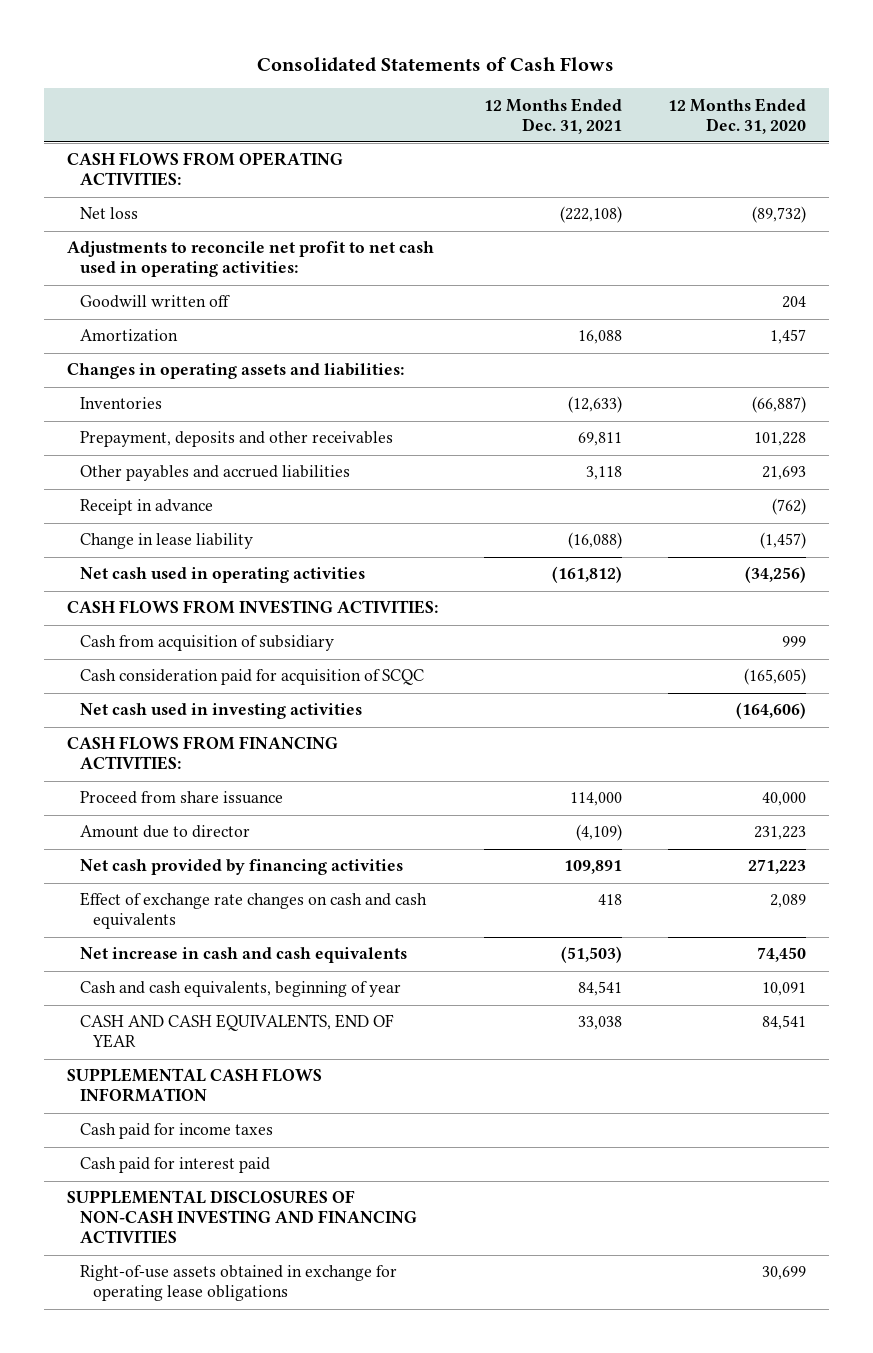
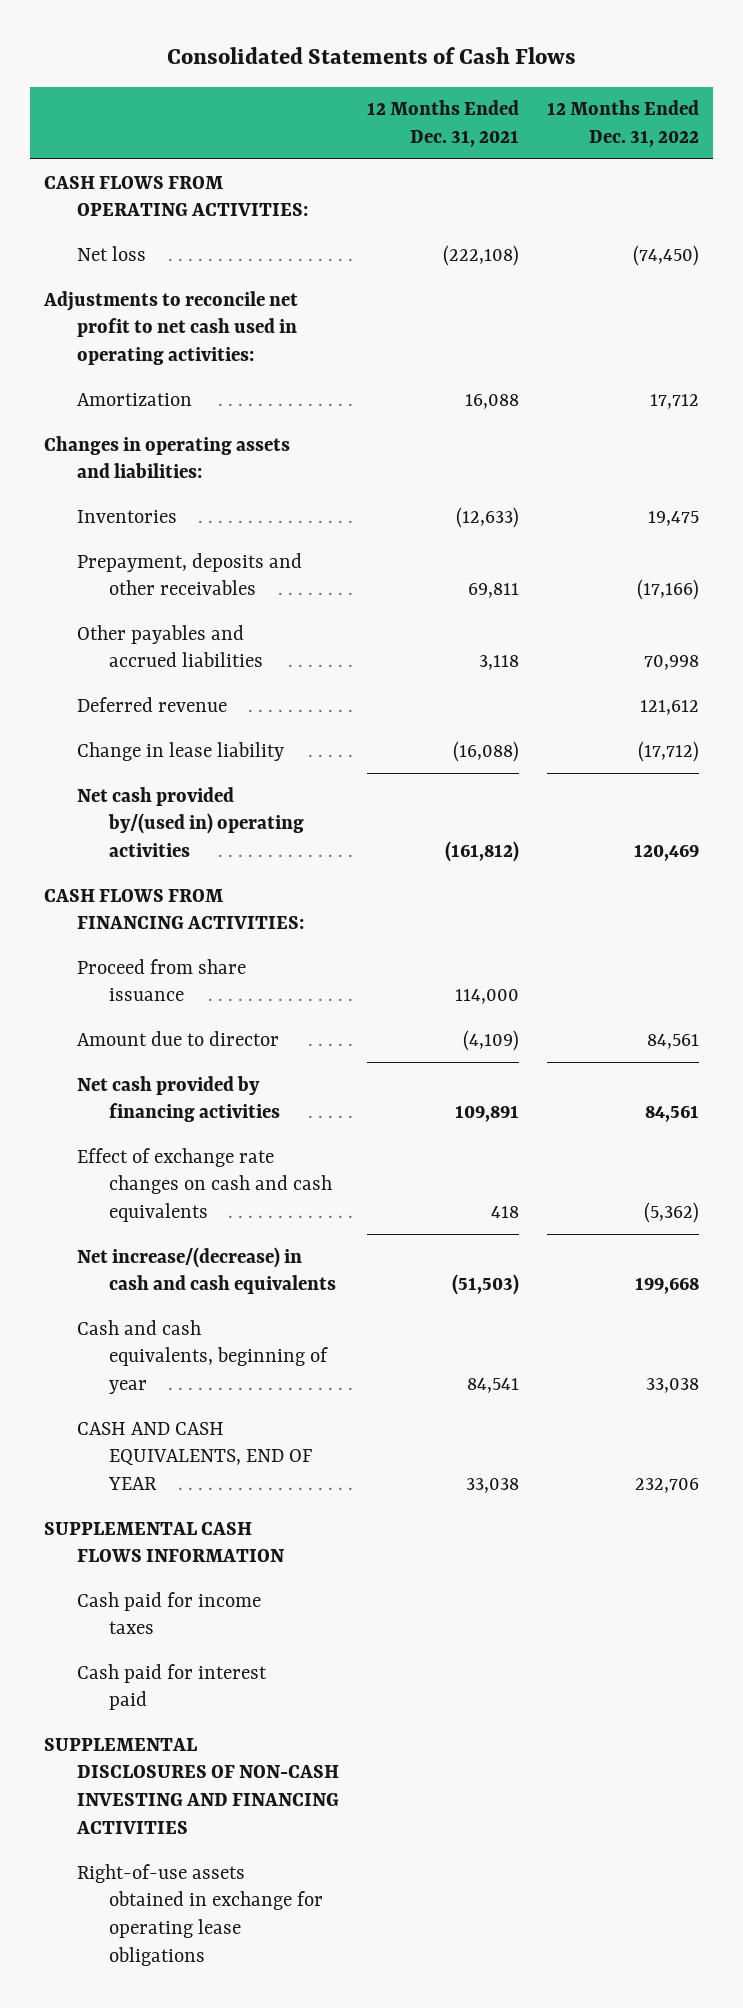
- | 12 Months Ended Dec. 31, 2021 | 12 Months Ended Dec. 31, 2020
+ | 12 Months Ended Dec. 31, 2021 | 12 Months Ended Dec. 31, 2022
- Goodwill written off | | 204
- Receipt in advance | | (762)
+ Deferred revenue | | 121,612
- Net cash used in operating activities | (161,812) | (34,256)
- CASH FLOWS FROM INVESTING ACTIVITIES:
- Cash from acquisition of subsidiary | | 999
- Cash consideration paid for acquisition of SCQC | | (165,605)
- Net cash used in investing activities | | (164,606)
+ Net cash provided by/(used in) operating activities | (161,812) | 120,469
- Net increase in cash and cash equivalents | (51,503) | 74,450
+ Net increase/(decrease) in cash and cash equivalents | (51,503) | 199,668

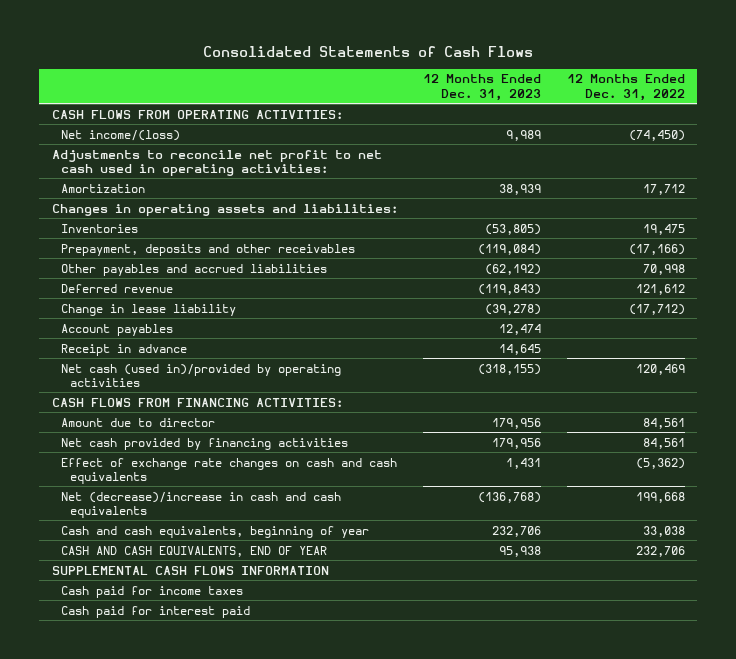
- | 12 Months Ended Dec. 31, 2021 | 12 Months Ended Dec. 31, 2022
+ | 12 Months Ended Dec. 31, 2023 | 12 Months Ended Dec. 31, 2022
- Net loss | (222,108) | (74,450)
+ Net income/(loss) | 9,989 | (74,450)
- Net cash provided by/(used in) operating activities | (161,812) | 120,469
+ Account payables | 12,474 |
+ Receipt in advance | 14,645 |
+ Net cash (used in)/provided by operating activities | (318,155) | 120,469
- Proceed from share issuance | 114,000 |
- Net increase/(decrease) in cash and cash equivalents | (51,503) | 199,668
+ Net (decrease)/increase in cash and cash equivalents | (136,768) | 199,668
- SUPPLEMENTAL DISCLOSURES OF NON-CASH INVESTING AND FINANCING ACTIVITIES
- Right-of-use assets obtained in exchange for operating lease obligations

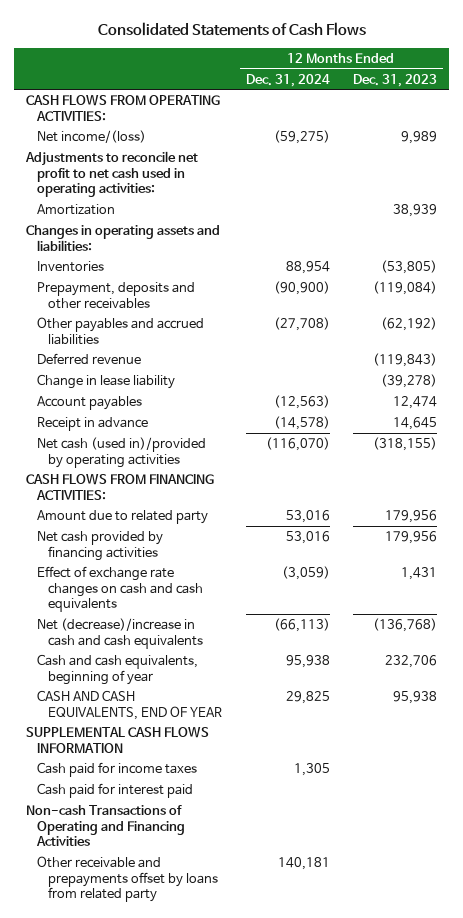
- | 12 Months Ended Dec. 31, 2023 | 12 Months Ended Dec. 31, 2022
+ | 12 Months Ended Dec. 31, 2024 | 12 Months Ended Dec. 31, 2023
- Amount due to director | 179,956 | 84,561
+ Amount due to related party | 53,016 | 179,956
+ Non-cash Transactions of Operating and Financing Activities
+ Other receivable and prepayments offset by loans from related party | 140,181 |

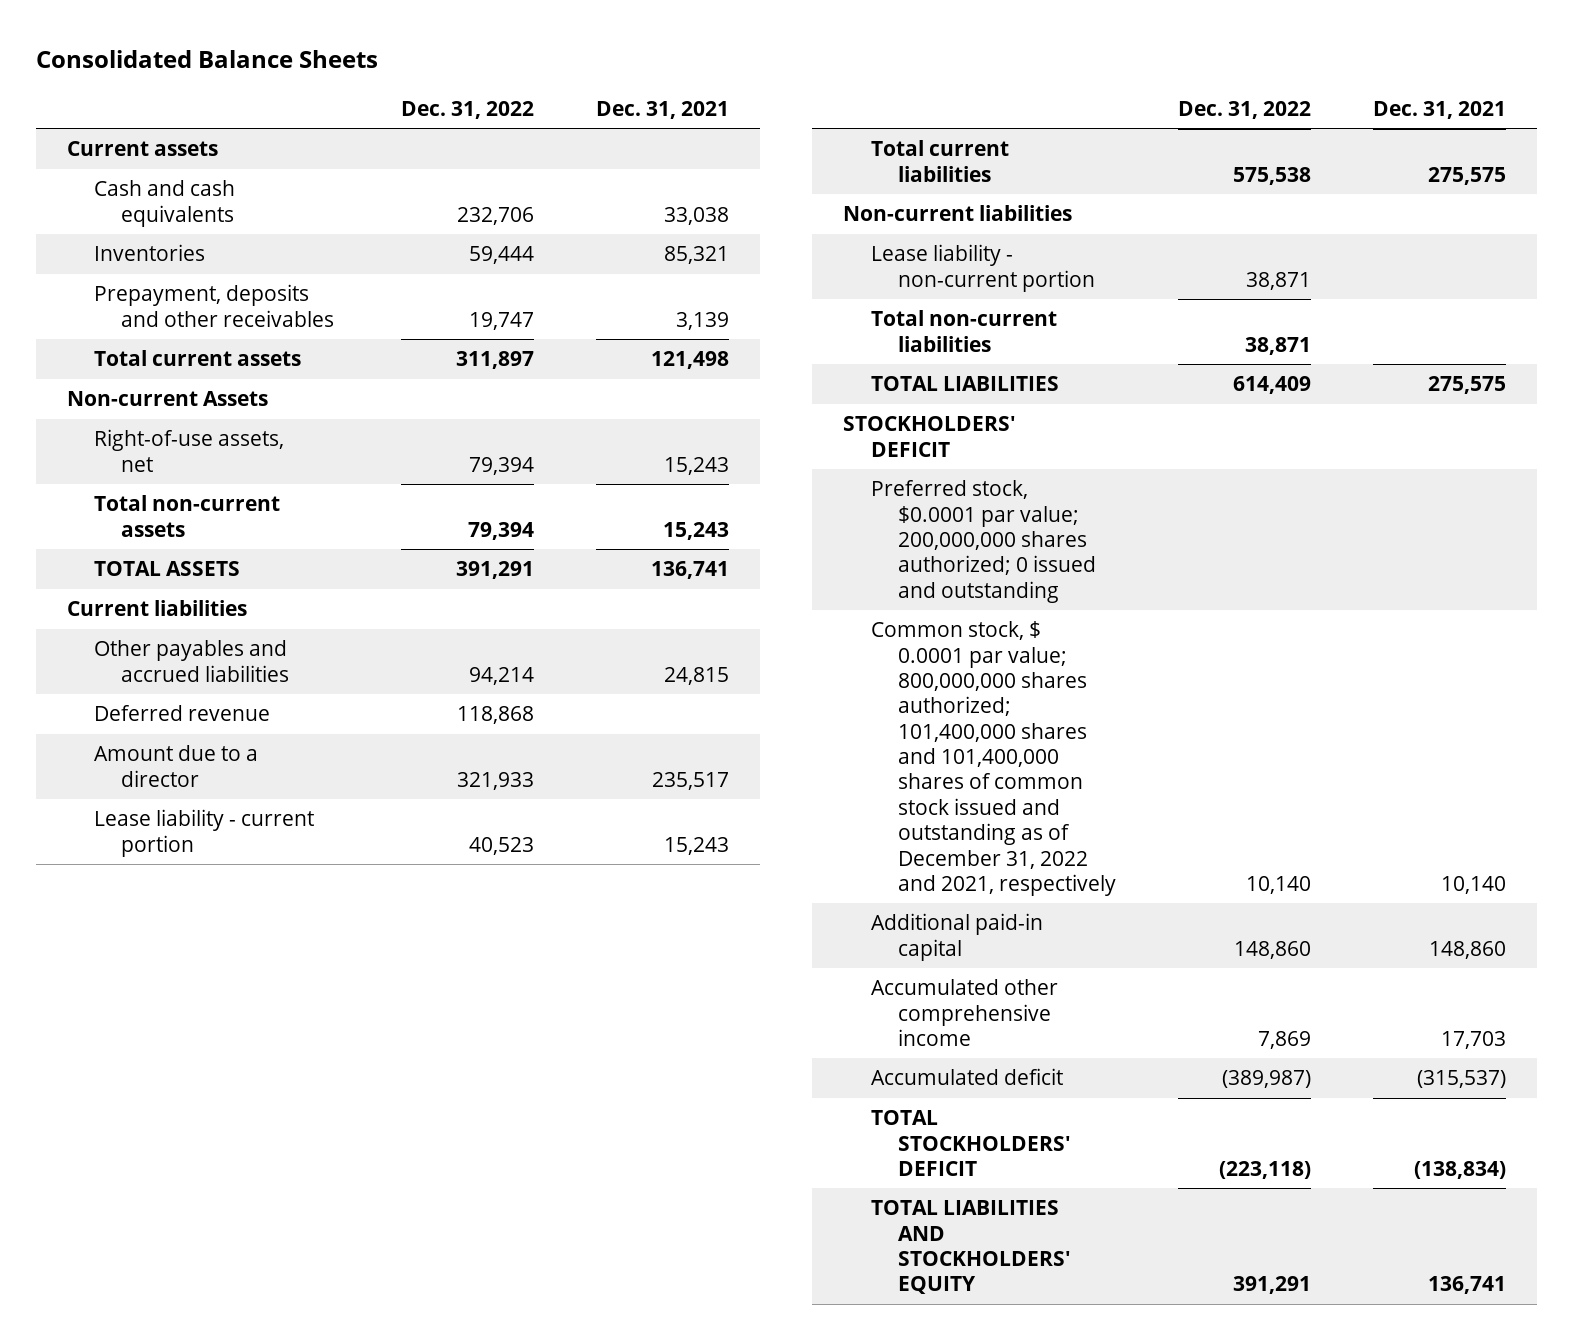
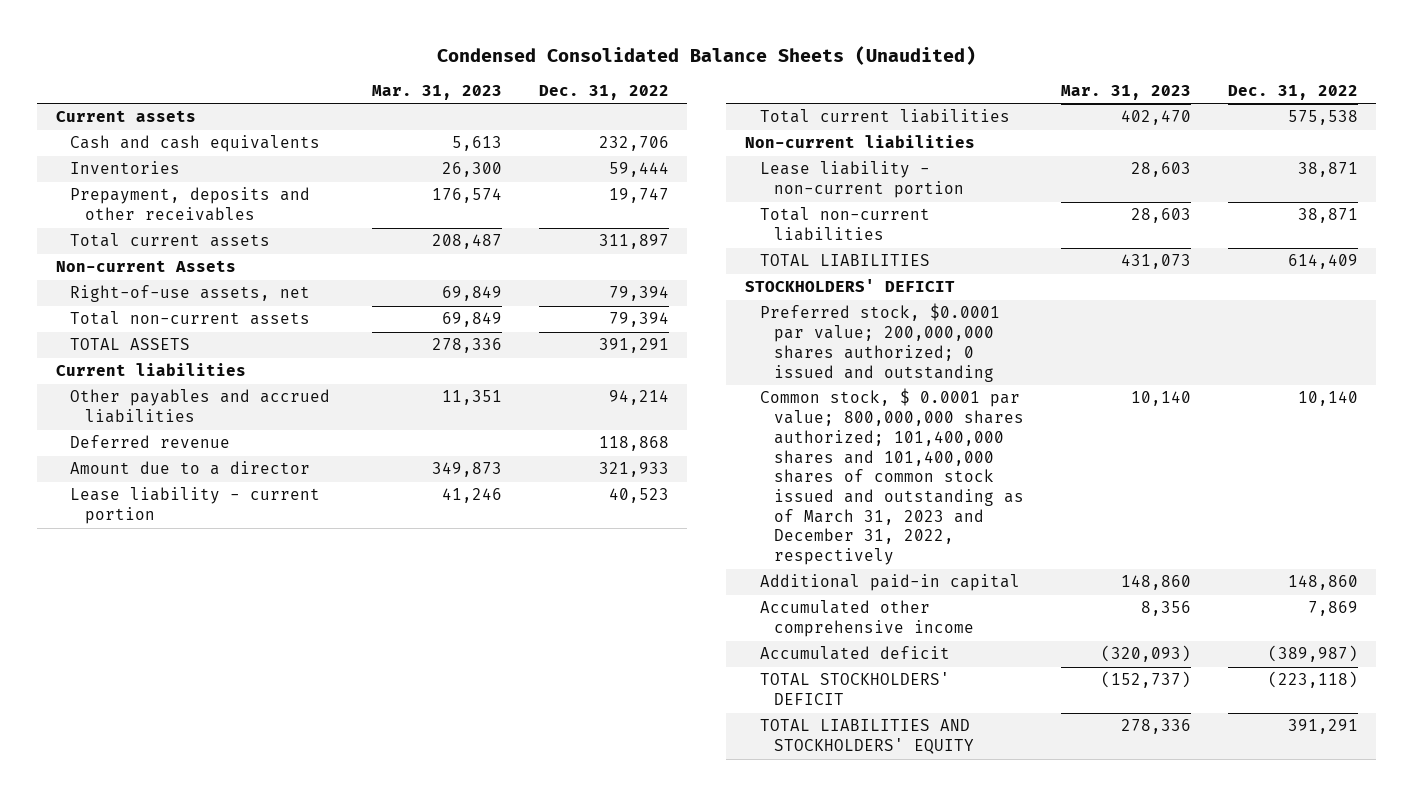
- Consolidated Balance Sheets
+ Condensed Consolidated Balance Sheets (Unaudited)
- | Dec. 31, 2022 | Dec. 31, 2021
+ | Mar. 31, 2023 | Dec. 31, 2022
- Common stock, $ 0.0001 par value; 800,000,000 shares authorized; 101,400,000 shares and 101,400,000 shares of common stock issued and outstanding as of December 31, 2022 and 2021, respectively | 10,140 | 10,140
+ Common stock, $ 0.0001 par value; 800,000,000 shares authorized; 101,400,000 shares and 101,400,000 shares of common stock issued and outstanding as of March 31, 2023 and December 31, 2022, respectively | 10,140 | 10,140

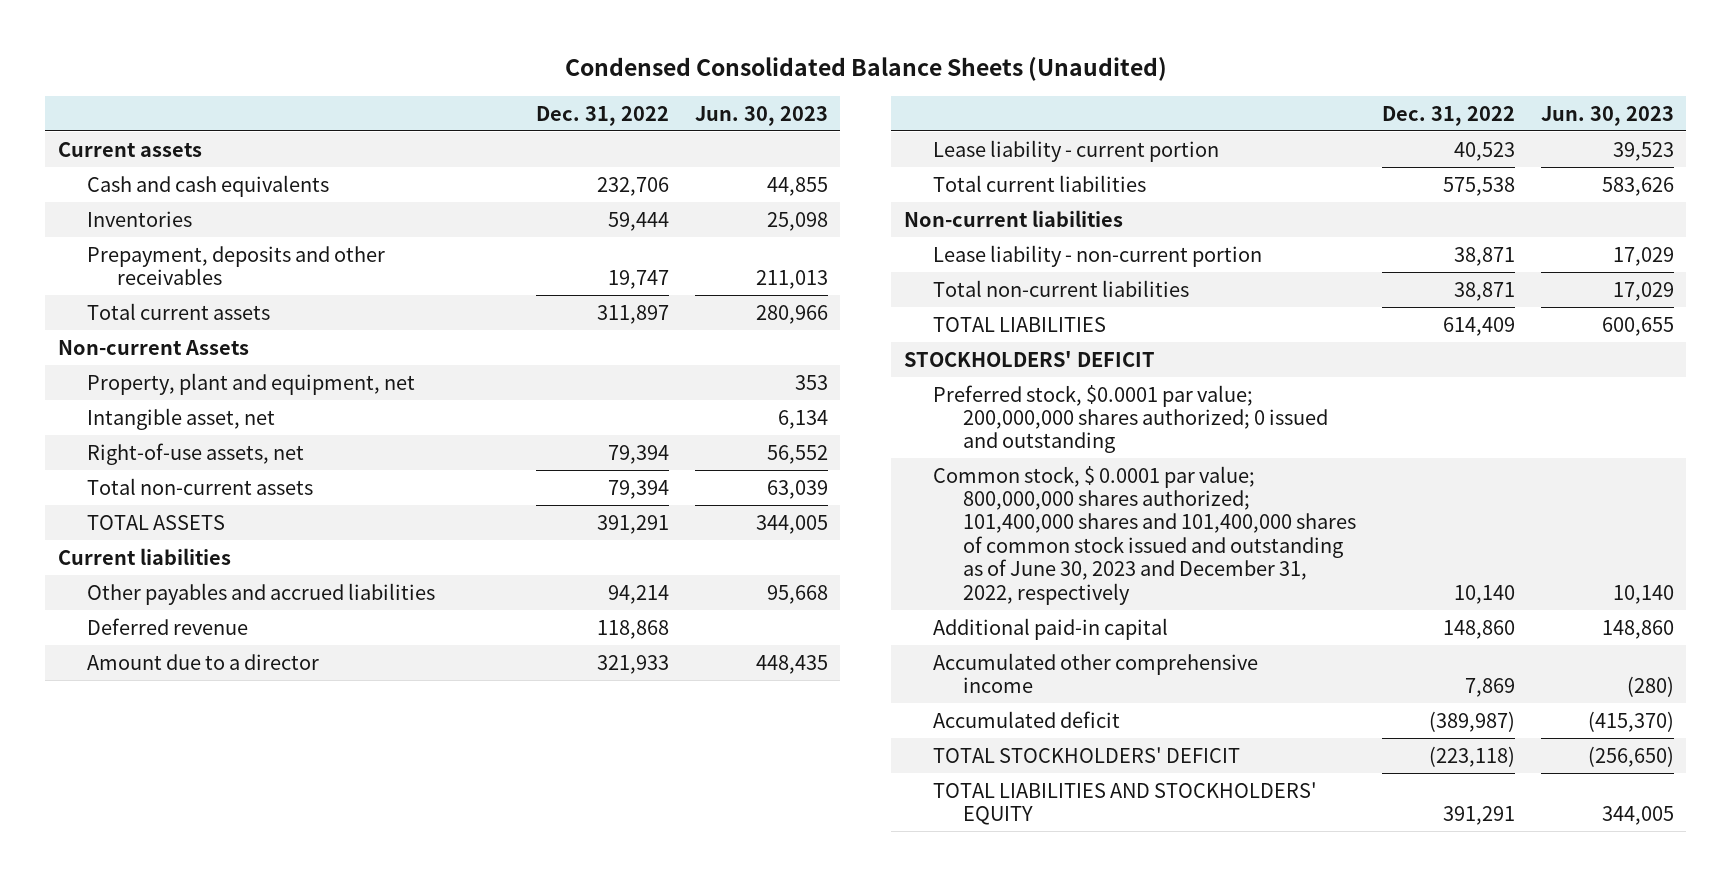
- | Mar. 31, 2023 | Dec. 31, 2022
+ | Dec. 31, 2022 | Jun. 30, 2023
+ Property, plant and equipment, net | | 353
+ Intangible asset, net | | 6,134
- Common stock, $ 0.0001 par value; 800,000,000 shares authorized; 101,400,000 shares and 101,400,000 shares of common stock issued and outstanding as of March 31, 2023 and December 31, 2022, respectively | 10,140 | 10,140
+ Common stock, $ 0.0001 par value; 800,000,000 shares authorized; 101,400,000 shares and 101,400,000 shares of common stock issued and outstanding as of June 30, 2023 and December 31, 2022, respectively | 10,140 | 10,140

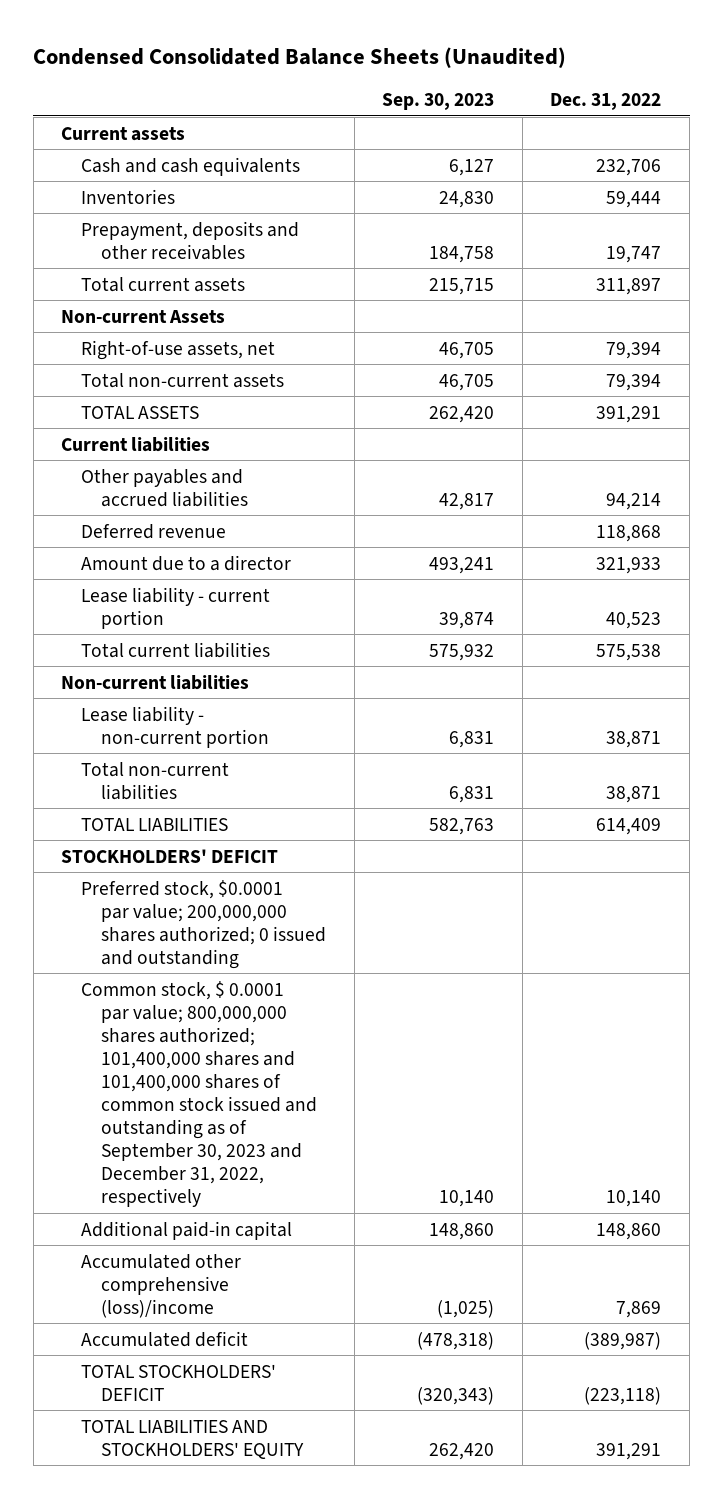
- | Dec. 31, 2022 | Jun. 30, 2023
+ | Sep. 30, 2023 | Dec. 31, 2022
- Property, plant and equipment, net | | 353
- Intangible asset, net | | 6,134
- Common stock, $ 0.0001 par value; 800,000,000 shares authorized; 101,400,000 shares and 101,400,000 shares of common stock issued and outstanding as of June 30, 2023 and December 31, 2022, respectively | 10,140 | 10,140
+ Common stock, $ 0.0001 par value; 800,000,000 shares authorized; 101,400,000 shares and 101,400,000 shares of common stock issued and outstanding as of September 30, 2023 and December 31, 2022, respectively | 10,140 | 10,140
- Accumulated other comprehensive income | 7,869 | (280)
+ Accumulated other comprehensive (loss)/income | (1,025) | 7,869

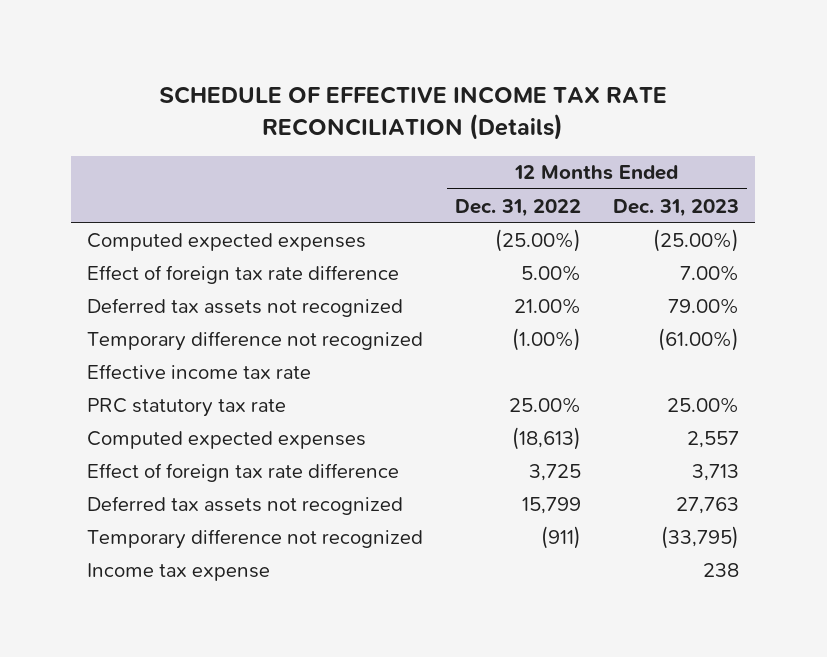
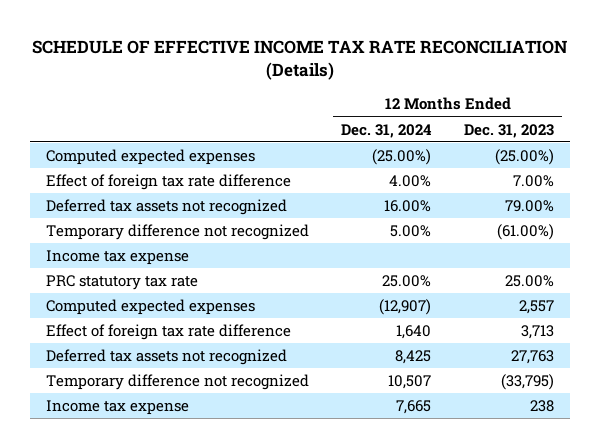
- | 12 Months Ended Dec. 31, 2022 | 12 Months Ended Dec. 31, 2023
+ | 12 Months Ended Dec. 31, 2024 | 12 Months Ended Dec. 31, 2023
- Effective income tax rate
+ Income tax expense

